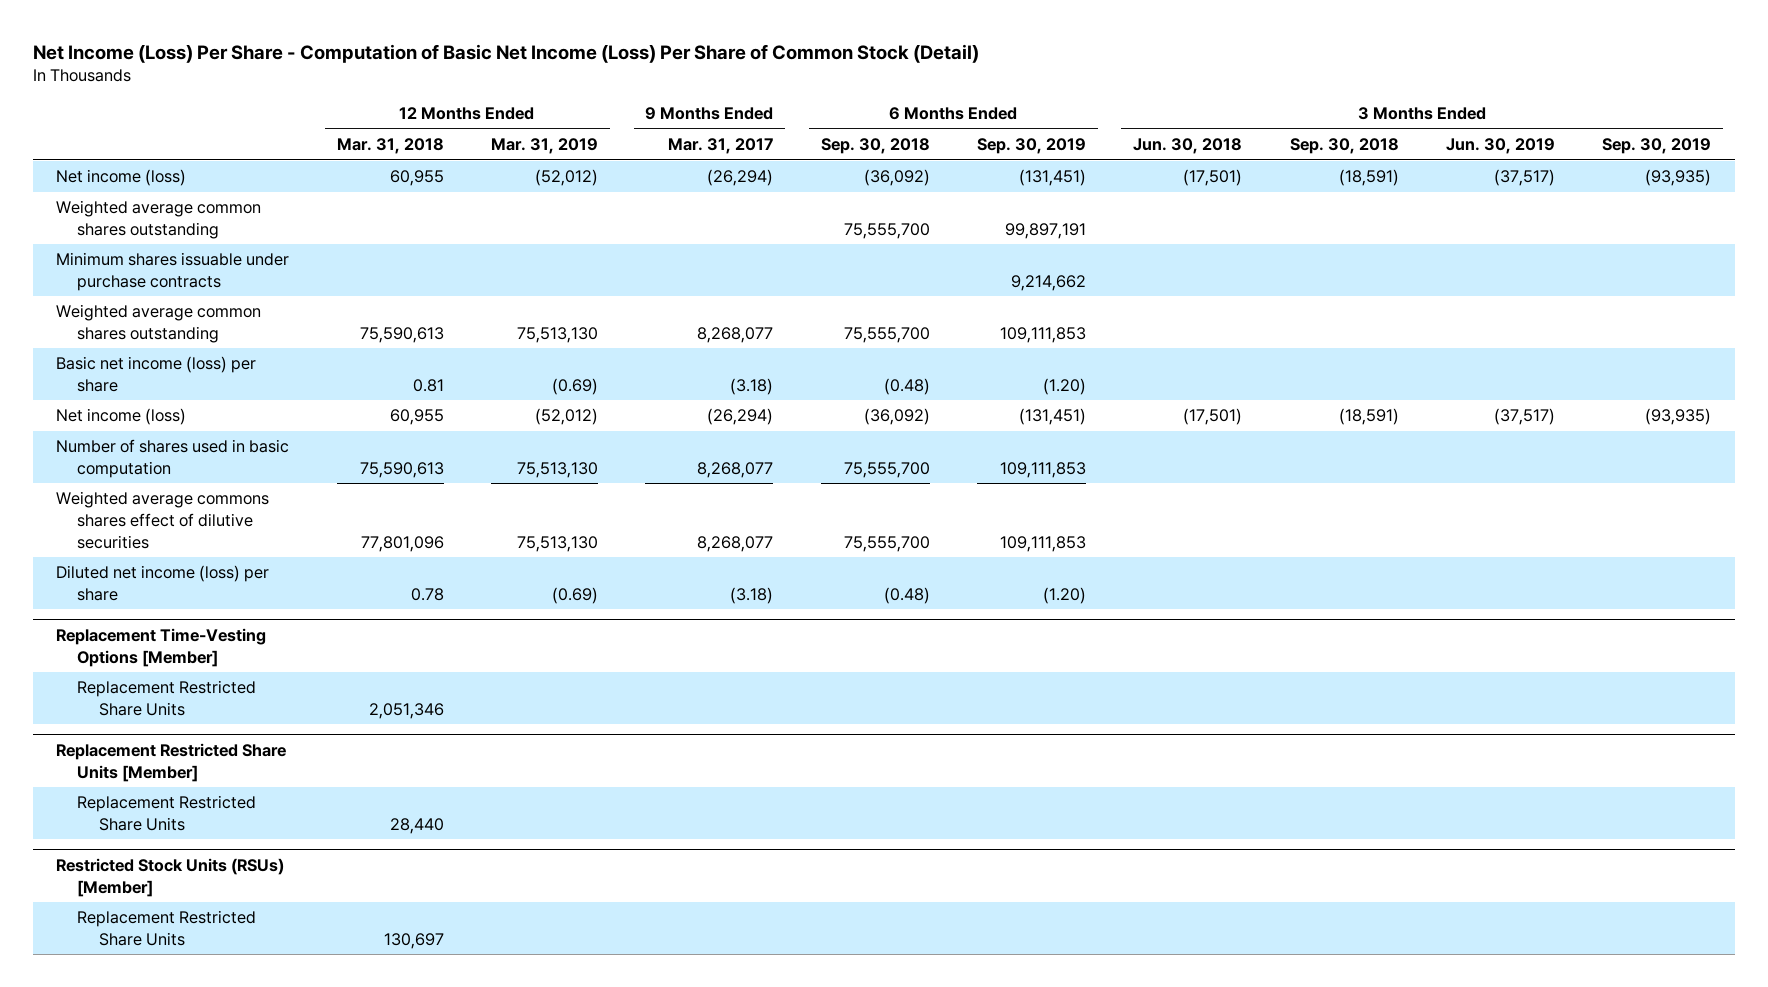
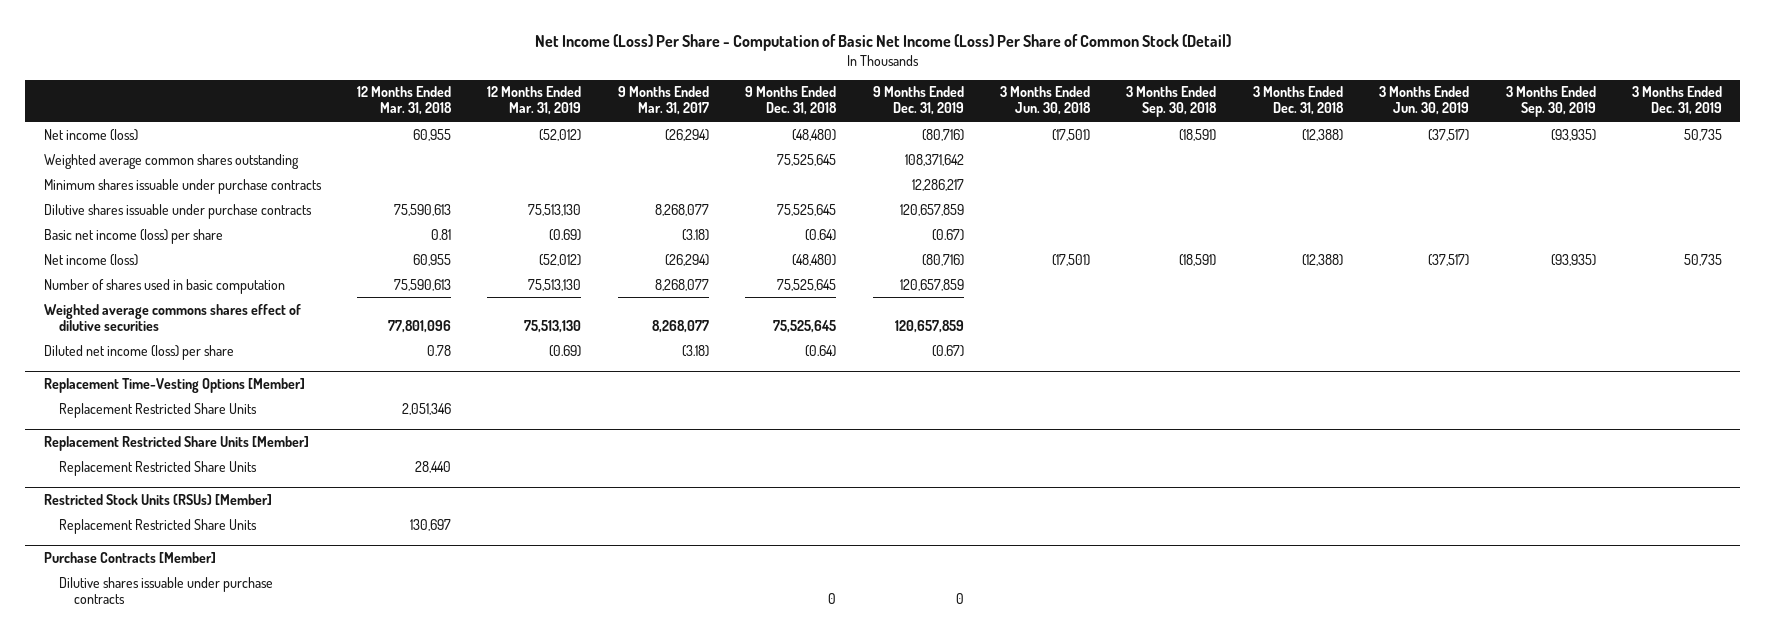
- | 12 Months Ended Mar. 31, 2018 | 12 Months Ended Mar. 31, 2019 | 9 Months Ended Mar. 31, 2017 | 6 Months Ended Sep. 30, 2018 | 6 Months Ended Sep. 30, 2019 | 3 Months Ended Jun. 30, 2018 | 3 Months Ended Sep. 30, 2018 | 3 Months Ended Jun. 30, 2019 | 3 Months Ended Sep. 30, 2019
+ | 12 Months Ended Mar. 31, 2018 | 12 Months Ended Mar. 31, 2019 | 9 Months Ended Mar. 31, 2017 | 9 Months Ended Dec. 31, 2018 | 9 Months Ended Dec. 31, 2019 | 3 Months Ended Jun. 30, 2018 | 3 Months Ended Sep. 30, 2018 | 3 Months Ended Dec. 31, 2018 | 3 Months Ended Jun. 30, 2019 | 3 Months Ended Sep. 30, 2019 | 3 Months Ended Dec. 31, 2019
- Weighted average common shares outstanding | 75,590,613 | 75,513,130 | 8,268,077 | 75,555,700 | 109,111,853 | | | |
+ Dilutive shares issuable under purchase contracts | 75,590,613 | 75,513,130 | 8,268,077 | 75,525,645 | 120,657,859 | | | | | |
+ Purchase Contracts [Member]
+ Dilutive shares issuable under purchase contracts | | | | 0 | 0 | | | | | |

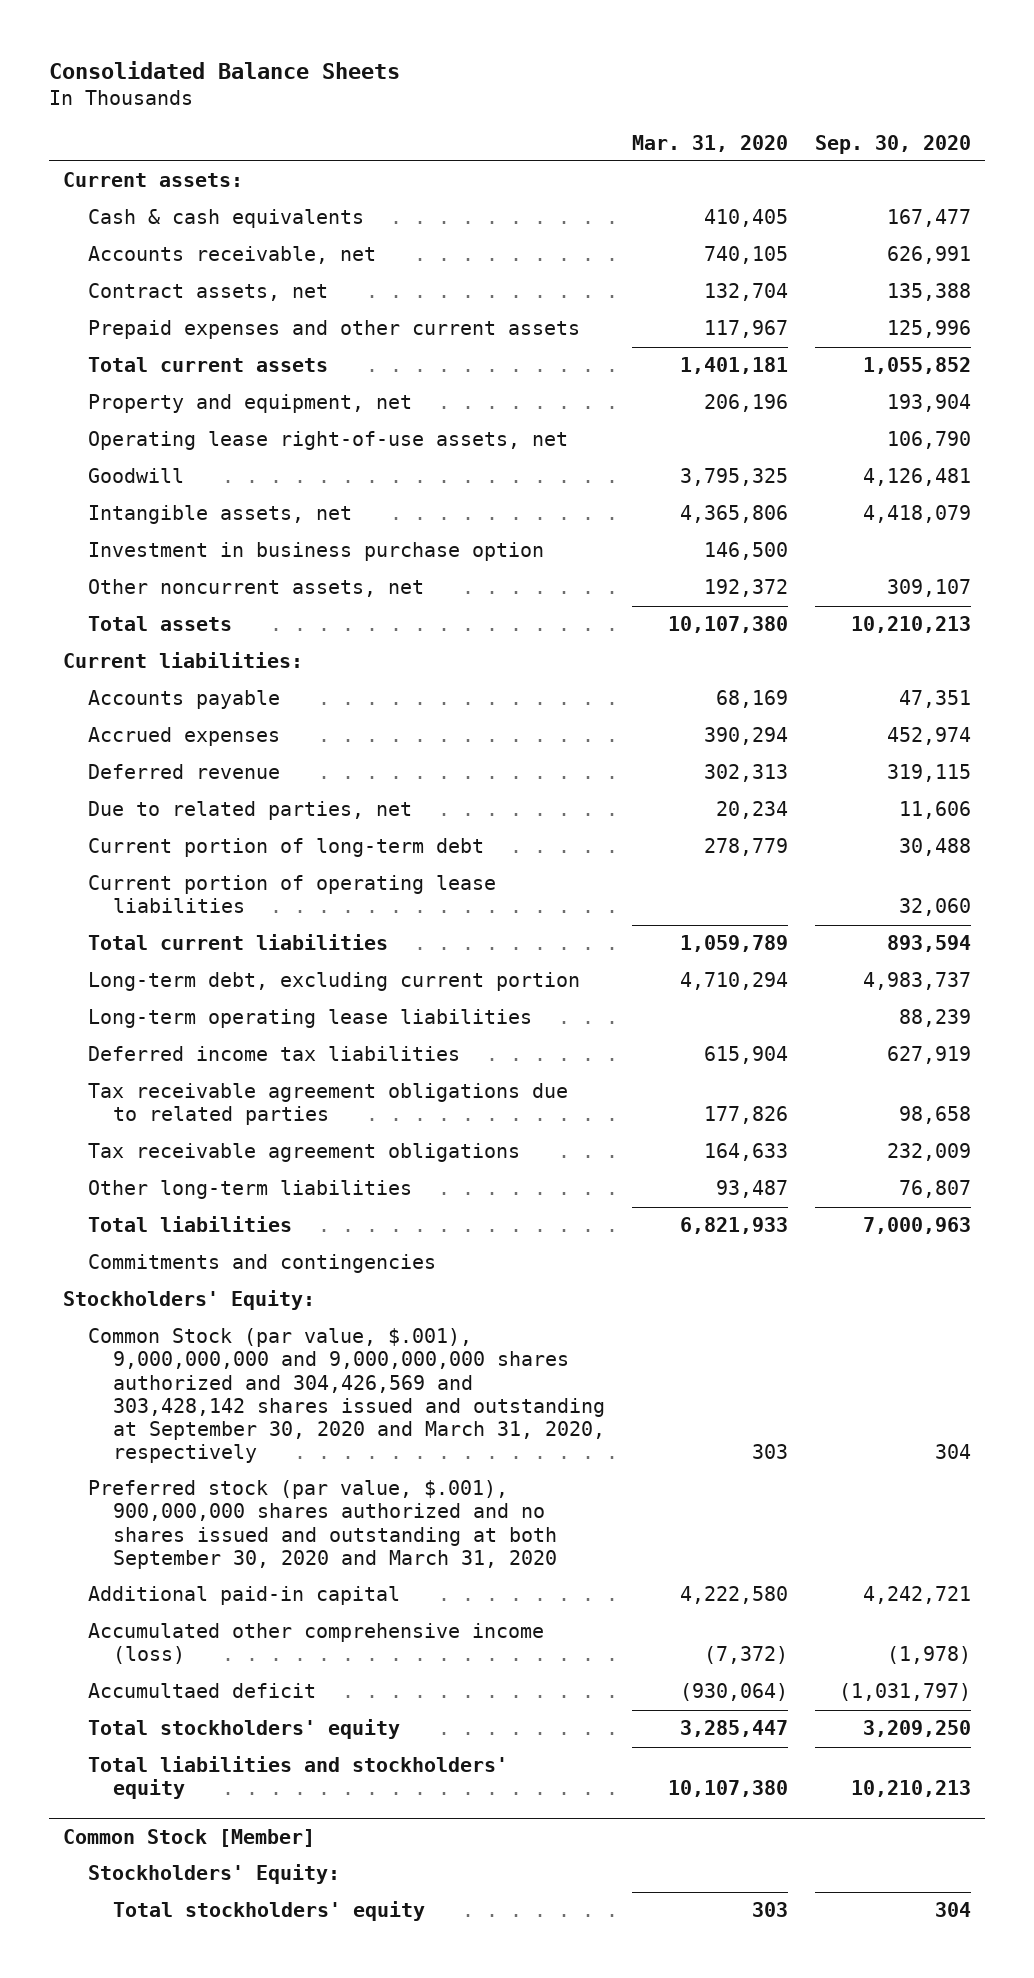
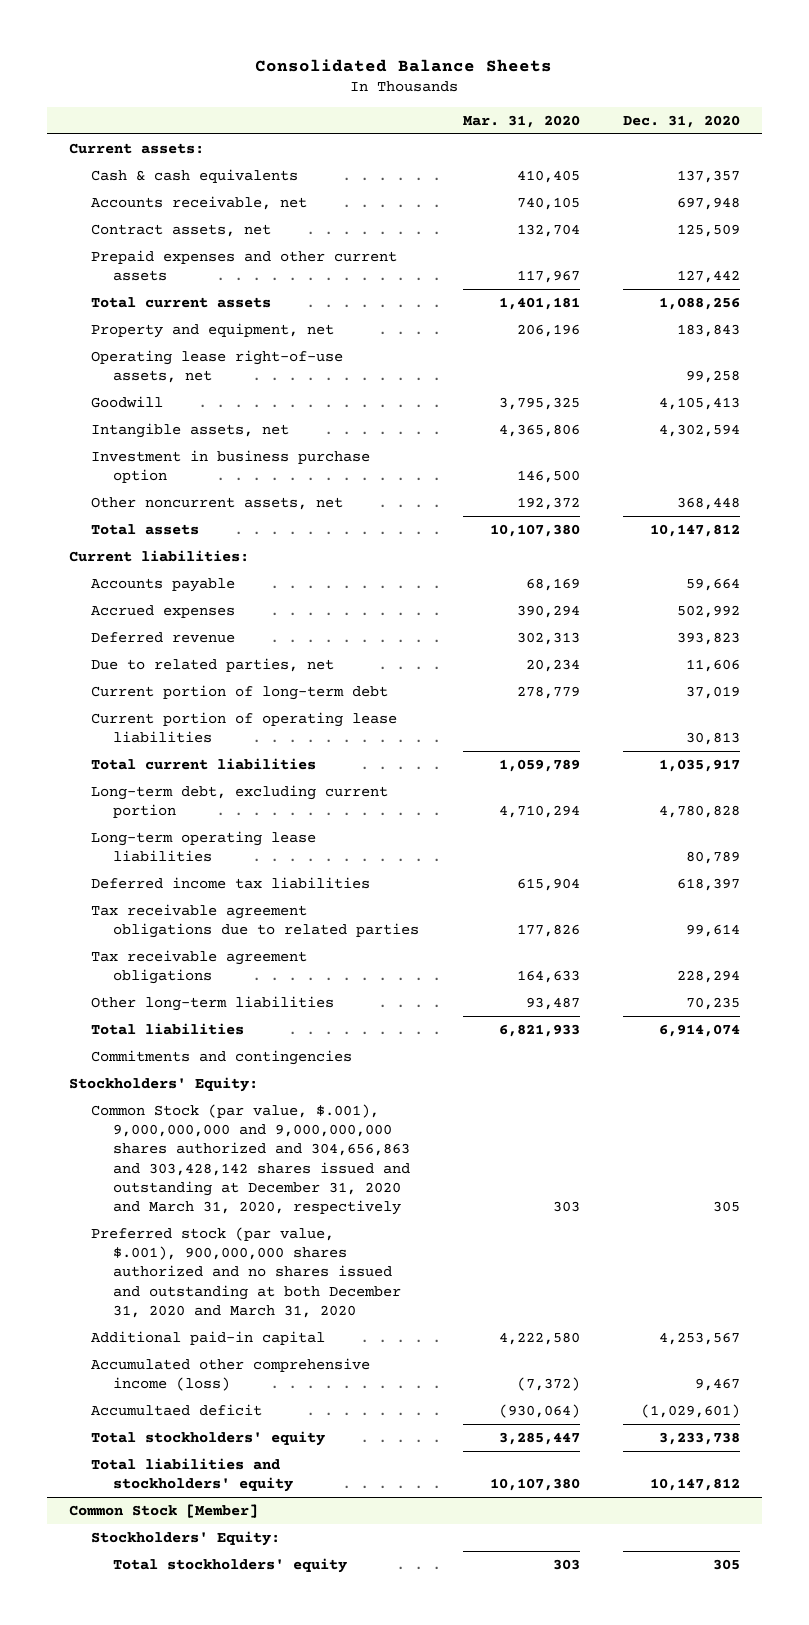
- | Mar. 31, 2020 | Sep. 30, 2020
+ | Mar. 31, 2020 | Dec. 31, 2020
- Common Stock (par value, $.001), 9,000,000,000 and 9,000,000,000 shares authorized and 304,426,569 and 303,428,142 shares issued and outstanding at September 30, 2020 and March 31, 2020, respectively | 303 | 304
- Preferred stock (par value, $.001), 900,000,000 shares authorized and no shares issued and outstanding at both September 30, 2020 and March 31, 2020
+ Common Stock (par value, $.001), 9,000,000,000 and 9,000,000,000 shares authorized and 304,656,863 and 303,428,142 shares issued and outstanding at December 31, 2020 and March 31, 2020, respectively | 303 | 305
+ Preferred stock (par value, $.001), 900,000,000 shares authorized and no shares issued and outstanding at both December 31, 2020 and March 31, 2020

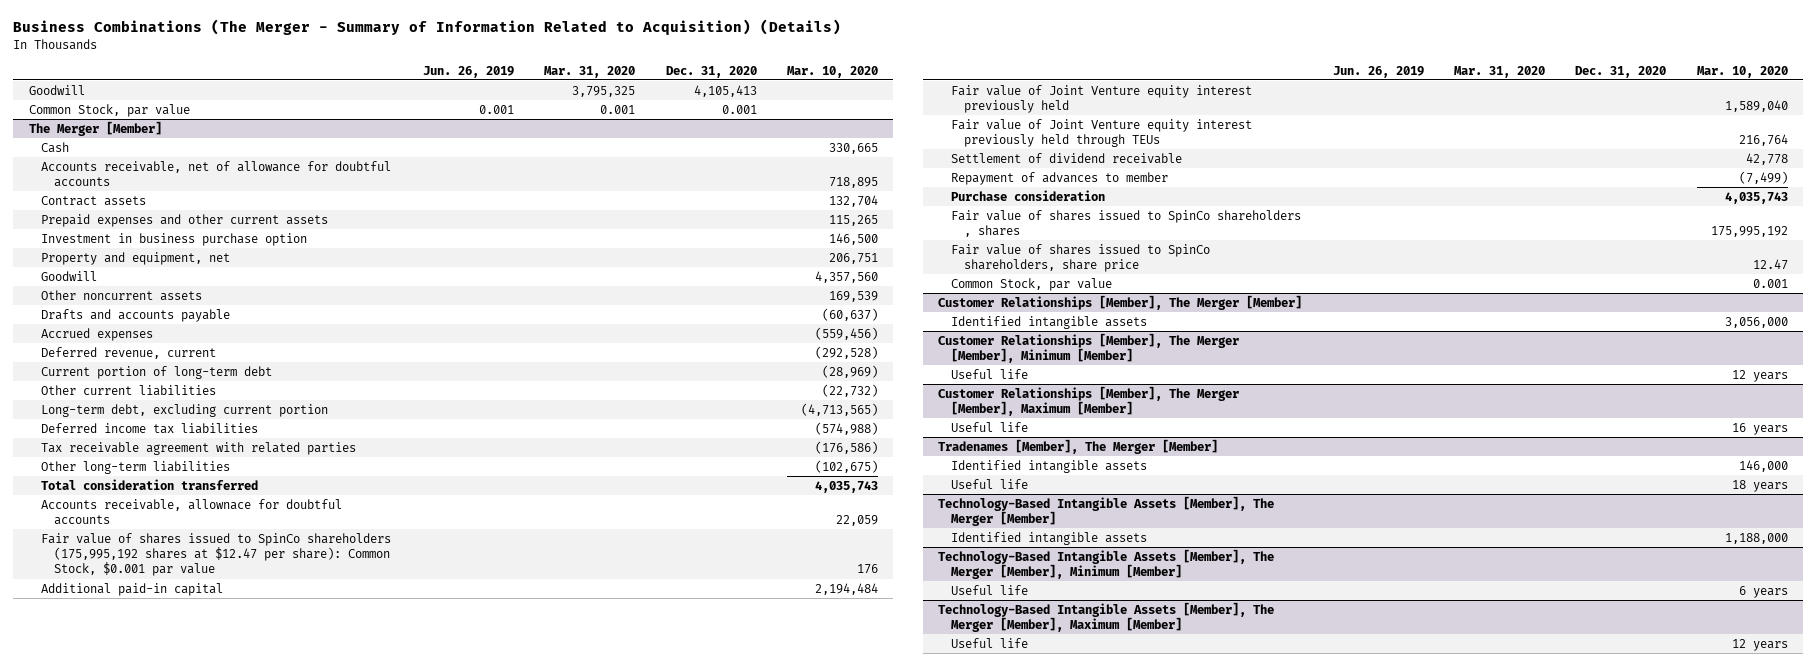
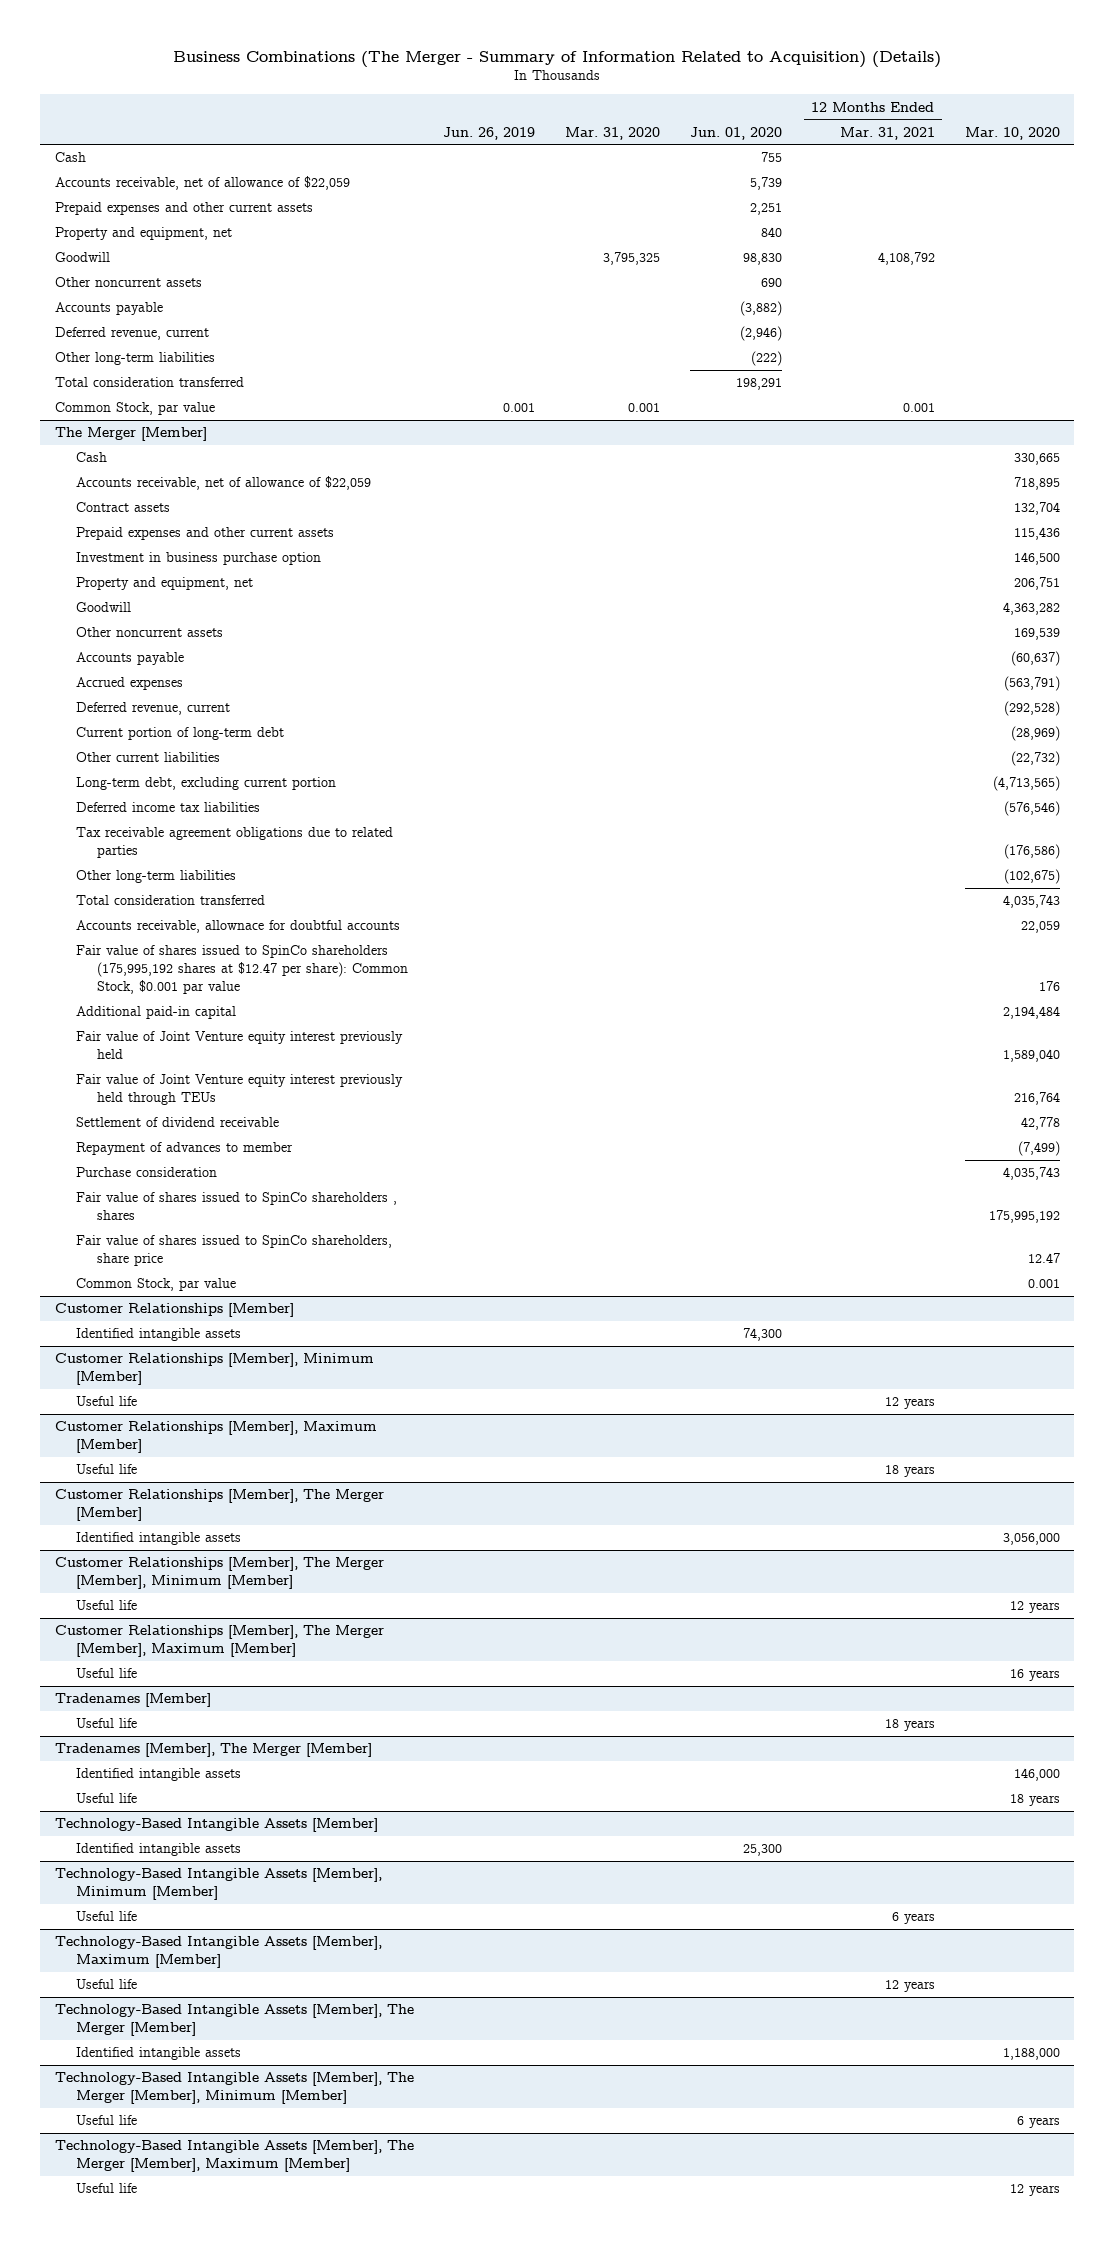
- | Jun. 26, 2019 | Mar. 31, 2020 | Dec. 31, 2020 | Mar. 10, 2020
+ | Jun. 26, 2019 | Mar. 31, 2020 | Jun. 01, 2020 | 12 Months Ended Mar. 31, 2021 | Mar. 10, 2020
+ Cash | | | 755 | |
+ Accounts receivable, net of allowance of $22,059 | | | 5,739 | |
+ Prepaid expenses and other current assets | | | 2,251 | |
+ Property and equipment, net | | | 840 | |
+ Other noncurrent assets | | | 690 | |
+ Accounts payable | | | (3,882) | |
+ Deferred revenue, current | | | (2,946) | |
+ Other long-term liabilities | | | (222) | |
+ Total consideration transferred | | | 198,291 | |
@ The Merger [Member]
- Accounts receivable, net of allowance for doubtful accounts | | | | 718,895
+ Accounts receivable, net of allowance of $22,059 | | | | | 718,895
- Prepaid expenses and other current assets | | | | 115,265
+ Prepaid expenses and other current assets | | | | | 115,436
- Goodwill | | | | 4,357,560
+ Goodwill | | | | | 4,363,282
- Drafts and accounts payable | | | | (60,637)
- Accrued expenses | | | | (559,456)
+ Accounts payable | | | | | (60,637)
+ Accrued expenses | | | | | (563,791)
- Deferred income tax liabilities | | | | (574,988)
- Tax receivable agreement with related parties | | | | (176,586)
+ Deferred income tax liabilities | | | | | (576,546)
+ Tax receivable agreement obligations due to related parties | | | | | (176,586)
+ Customer Relationships [Member]
+ Identified intangible assets | | | 74,300 | |
+ Customer Relationships [Member], Minimum [Member]
+ Useful life | | | | 12 years |
+ Customer Relationships [Member], Maximum [Member]
+ Useful life | | | | 18 years |
+ Tradenames [Member]
+ Useful life | | | | 18 years |
+ Technology-Based Intangible Assets [Member]
+ Identified intangible assets | | | 25,300 | |
+ Technology-Based Intangible Assets [Member], Minimum [Member]
+ Useful life | | | | 6 years |
+ Technology-Based Intangible Assets [Member], Maximum [Member]
+ Useful life | | | | 12 years |

